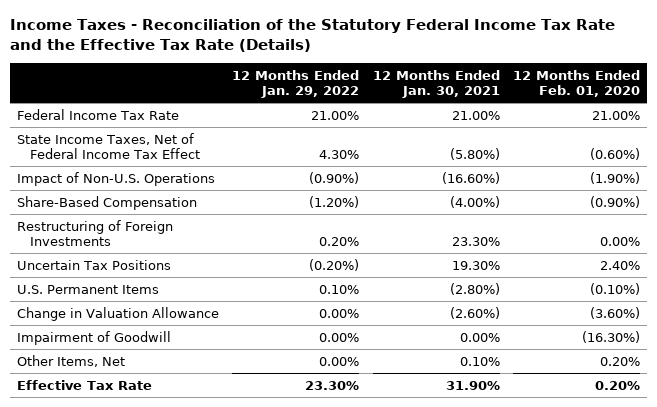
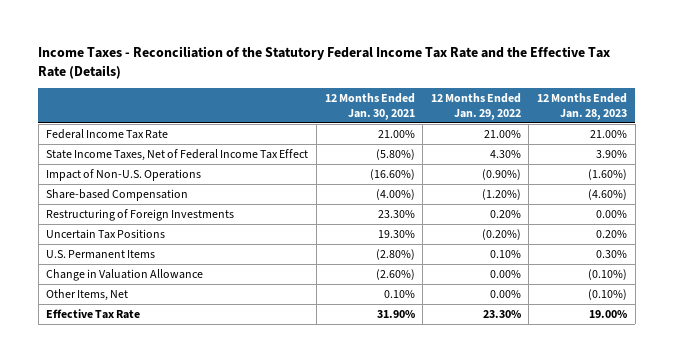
- | 12 Months Ended Jan. 29, 2022 | 12 Months Ended Jan. 30, 2021 | 12 Months Ended Feb. 01, 2020
+ | 12 Months Ended Jan. 30, 2021 | 12 Months Ended Jan. 29, 2022 | 12 Months Ended Jan. 28, 2023
- Share-Based Compensation | (1.20%) | (4.00%) | (0.90%)
+ Share-based Compensation | (4.00%) | (1.20%) | (4.60%)
- Impairment of Goodwill | 0.00% | 0.00% | (16.30%)

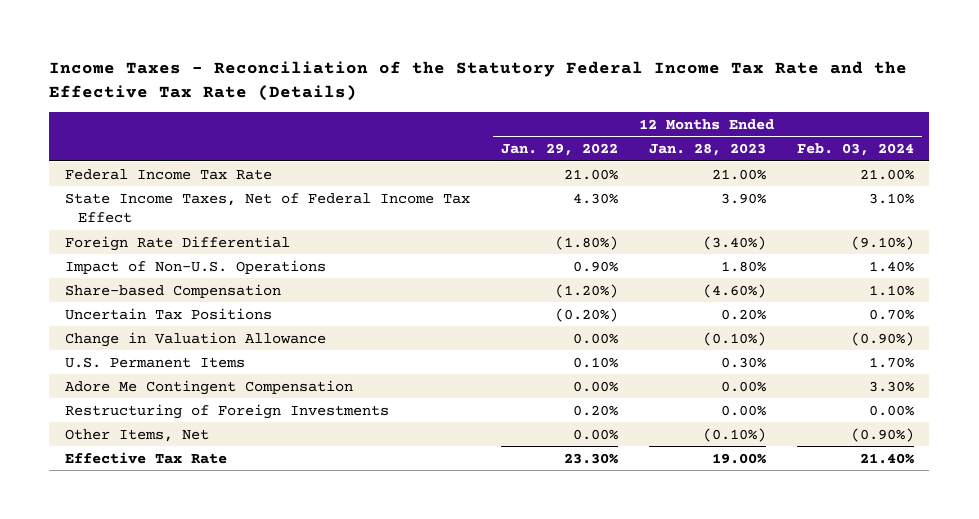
- | 12 Months Ended Jan. 30, 2021 | 12 Months Ended Jan. 29, 2022 | 12 Months Ended Jan. 28, 2023
+ | 12 Months Ended Jan. 29, 2022 | 12 Months Ended Jan. 28, 2023 | 12 Months Ended Feb. 03, 2024
- Impact of Non-U.S. Operations | (16.60%) | (0.90%) | (1.60%)
+ Foreign Rate Differential | (1.80%) | (3.40%) | (9.10%)
+ Impact of Non-U.S. Operations | 0.90% | 1.80% | 1.40%
moved down: U.S. Permanent Items | 0.10% | 0.30% | 1.70%
+ Adore Me Contingent Compensation | 0.00% | 0.00% | 3.30%
moved down: Restructuring of Foreign Investments | 0.20% | 0.00% | 0.00%

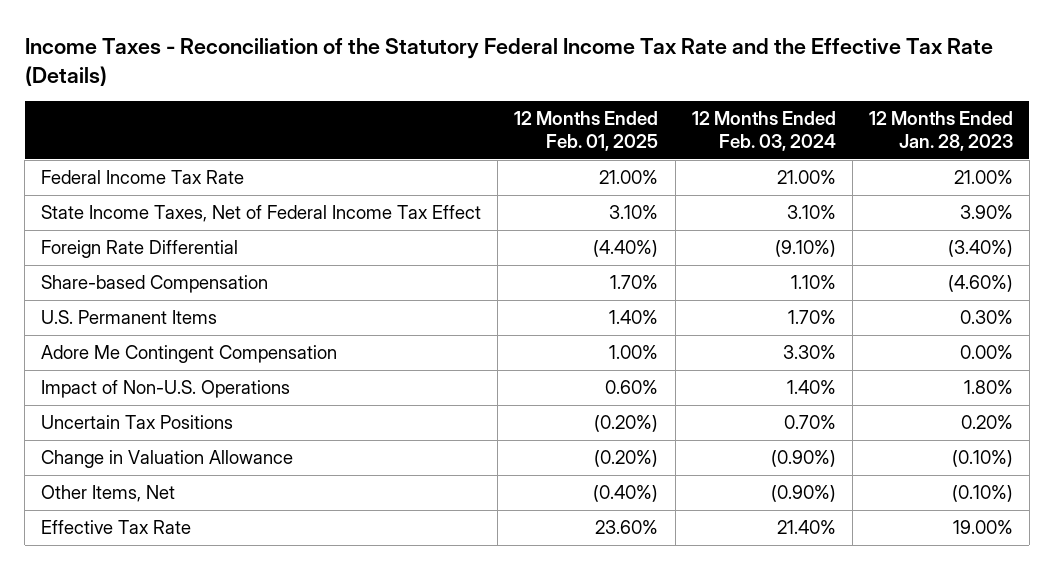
- | 12 Months Ended Jan. 29, 2022 | 12 Months Ended Jan. 28, 2023 | 12 Months Ended Feb. 03, 2024
+ | 12 Months Ended Feb. 01, 2025 | 12 Months Ended Feb. 03, 2024 | 12 Months Ended Jan. 28, 2023
- Restructuring of Foreign Investments | 0.20% | 0.00% | 0.00%
moved down: Impact of Non-U.S. Operations | 0.60% | 1.40% | 1.80%
moved down: Uncertain Tax Positions | (0.20%) | 0.70% | 0.20%
moved down: Change in Valuation Allowance | (0.20%) | (0.90%) | (0.10%)

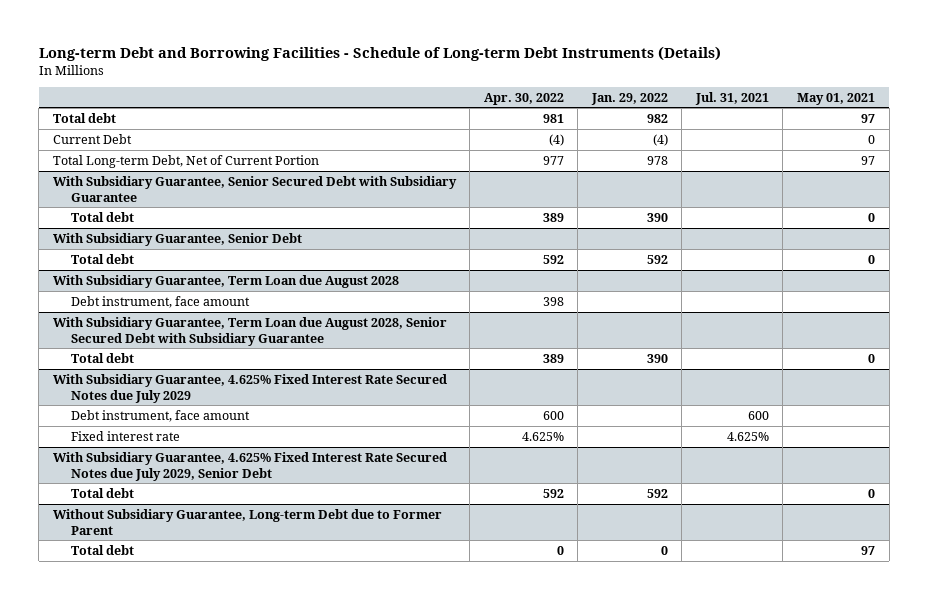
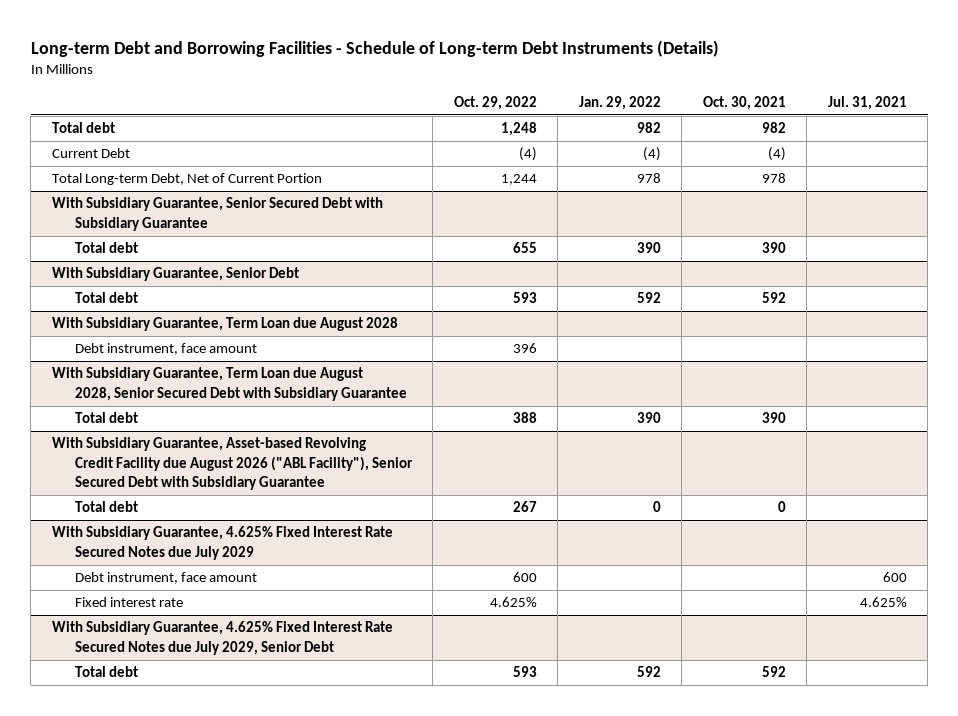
- | Apr. 30, 2022 | Jan. 29, 2022 | Jul. 31, 2021 | May 01, 2021
+ | Oct. 29, 2022 | Jan. 29, 2022 | Oct. 30, 2021 | Jul. 31, 2021
+ With Subsidiary Guarantee, Asset-based Revolving Credit Facility due August 2026 ("ABL Facility"), Senior Secured Debt with Subsidiary Guarantee
+ Total debt | 267 | 0 | 0 |
- Without Subsidiary Guarantee, Long-term Debt due to Former Parent
- Total debt | 0 | 0 | | 97

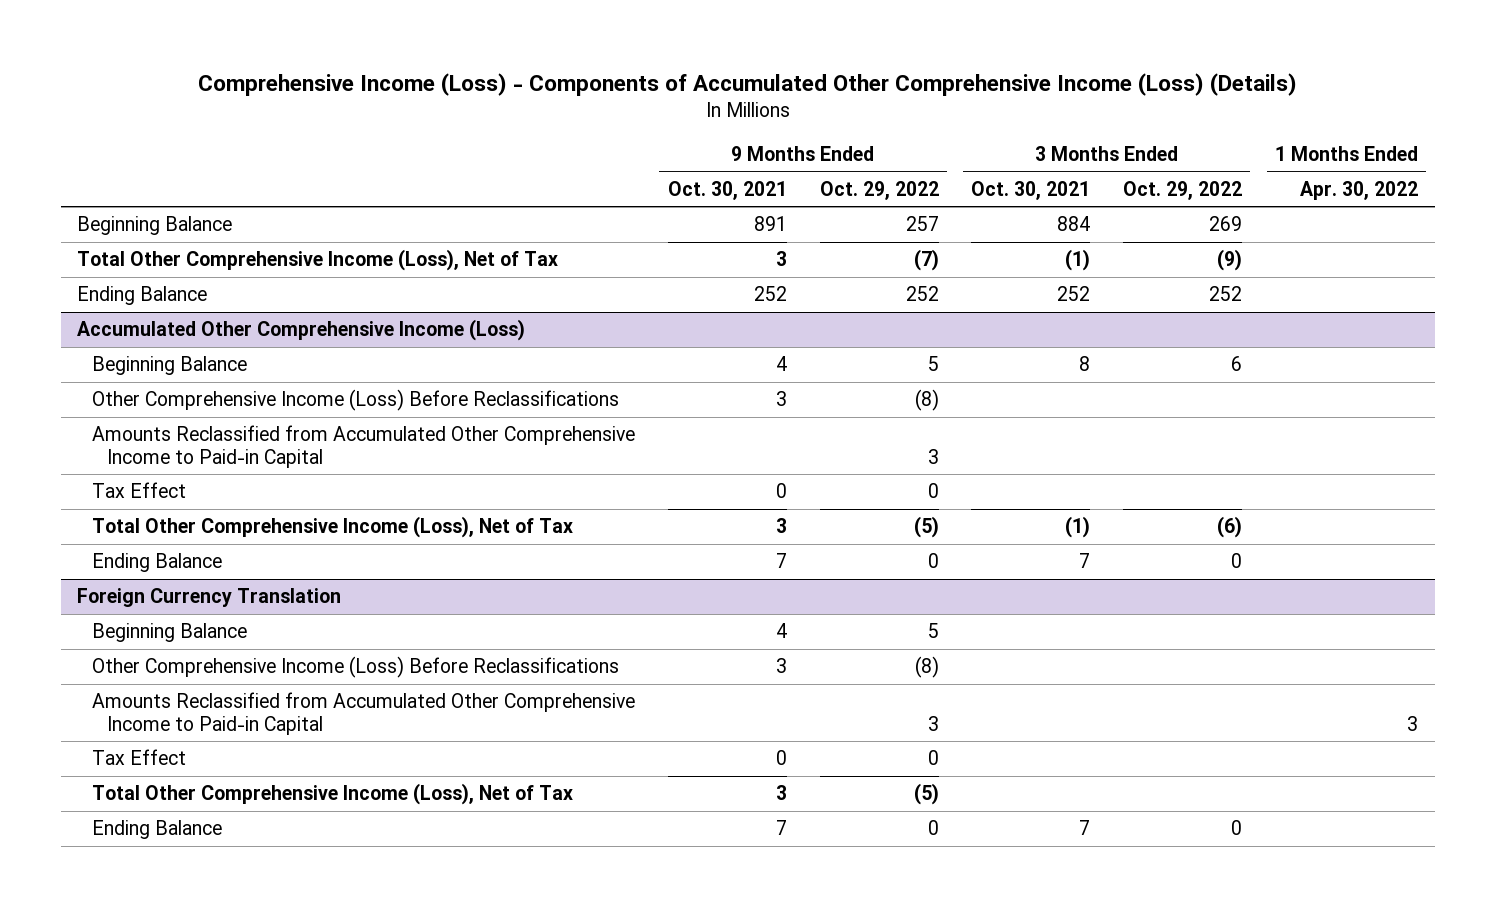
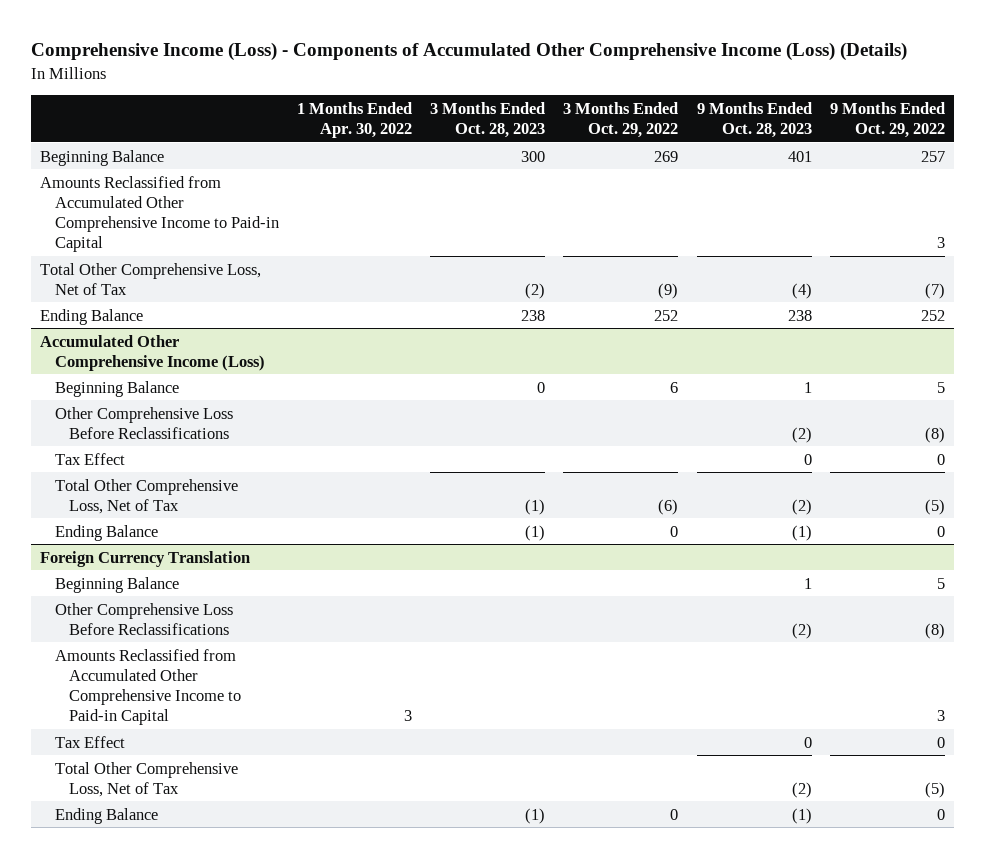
- | 9 Months Ended Oct. 30, 2021 | 9 Months Ended Oct. 29, 2022 | 3 Months Ended Oct. 30, 2021 | 3 Months Ended Oct. 29, 2022 | 1 Months Ended Apr. 30, 2022
+ | 1 Months Ended Apr. 30, 2022 | 3 Months Ended Oct. 28, 2023 | 3 Months Ended Oct. 29, 2022 | 9 Months Ended Oct. 28, 2023 | 9 Months Ended Oct. 29, 2022
- Total Other Comprehensive Income (Loss), Net of Tax | 3 | (7) | (1) | (9) |
+ Amounts Reclassified from Accumulated Other Comprehensive Income to Paid-in Capital | | | | | 3
+ Total Other Comprehensive Loss, Net of Tax | | (2) | (9) | (4) | (7)
@ Accumulated Other Comprehensive Income (Loss)
- Other Comprehensive Income (Loss) Before Reclassifications | 3 | (8) | | |
- Amounts Reclassified from Accumulated Other Comprehensive Income to Paid-in Capital | | 3 | | |
+ Other Comprehensive Loss Before Reclassifications | | | | (2) | (8)
- Total Other Comprehensive Income (Loss), Net of Tax | 3 | (5) | (1) | (6) |
+ Total Other Comprehensive Loss, Net of Tax | | (1) | (6) | (2) | (5)
@ Foreign Currency Translation
- Other Comprehensive Income (Loss) Before Reclassifications | 3 | (8) | | |
+ Other Comprehensive Loss Before Reclassifications | | | | (2) | (8)
- Total Other Comprehensive Income (Loss), Net of Tax | 3 | (5) | | |
+ Total Other Comprehensive Loss, Net of Tax | | | | (2) | (5)

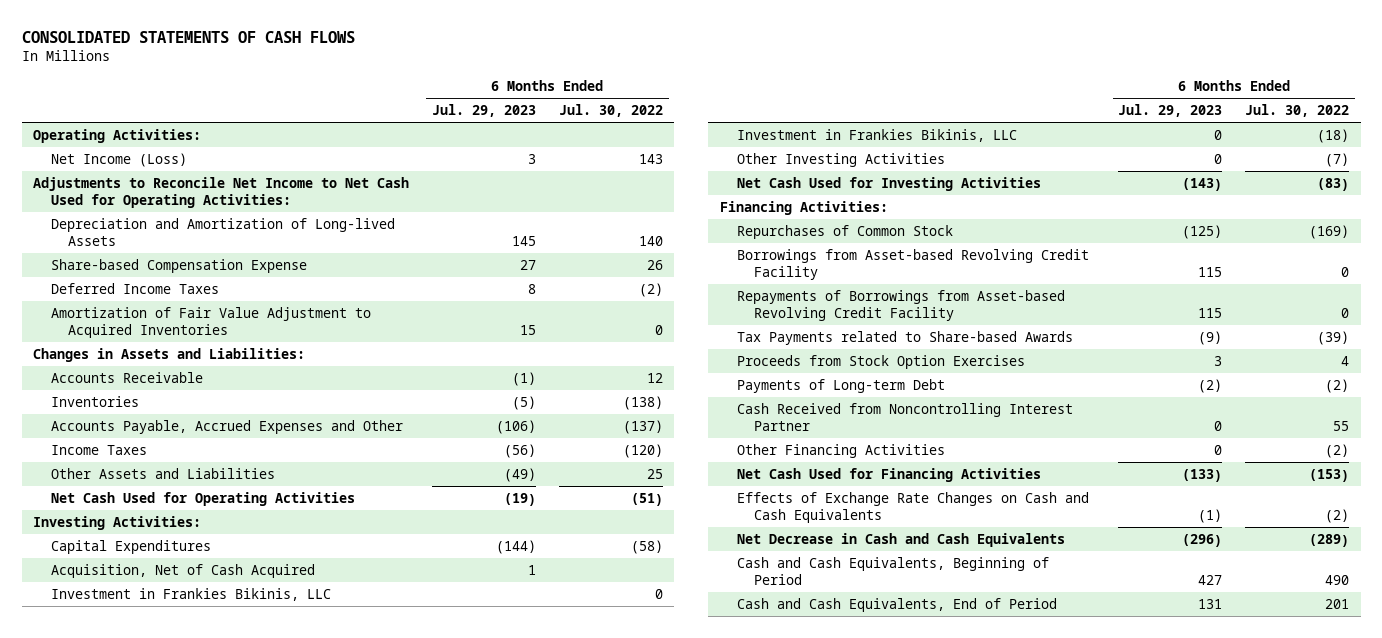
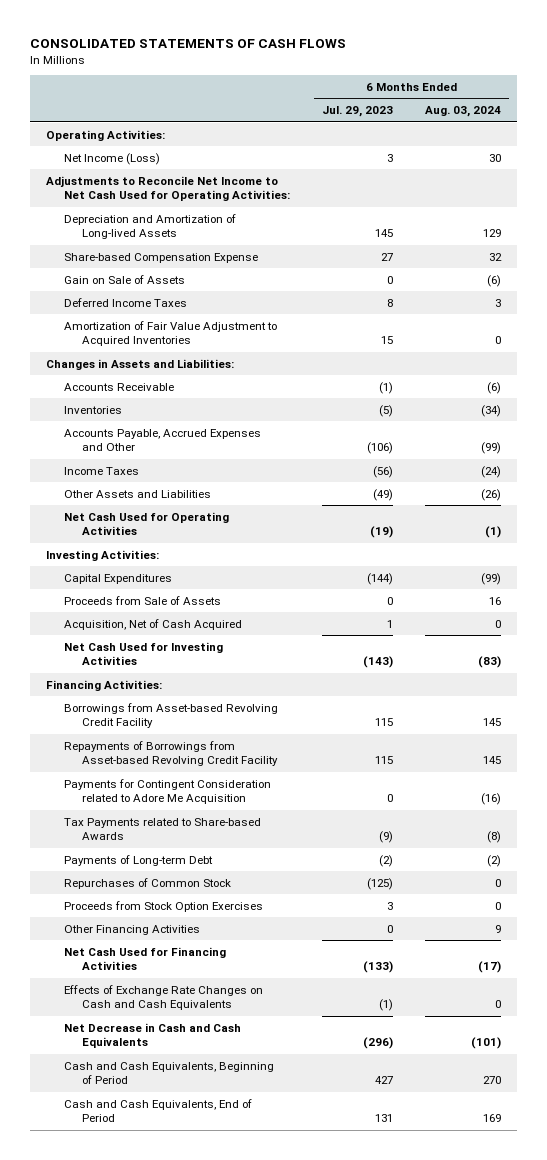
- | 6 Months Ended Jul. 29, 2023 | 6 Months Ended Jul. 30, 2022
+ | 6 Months Ended Jul. 29, 2023 | 6 Months Ended Aug. 03, 2024
+ Gain on Sale of Assets | 0 | (6)
+ Proceeds from Sale of Assets | 0 | 16
- Investment in Frankies Bikinis, LLC | | 0
- Investment in Frankies Bikinis, LLC | 0 | (18)
- Other Investing Activities | 0 | (7)
+ Payments for Contingent Consideration related to Adore Me Acquisition | 0 | (16)
- Cash Received from Noncontrolling Interest Partner | 0 | 55
moved down: Repurchases of Common Stock | (125) | 0
moved down: Proceeds from Stock Option Exercises | 3 | 0

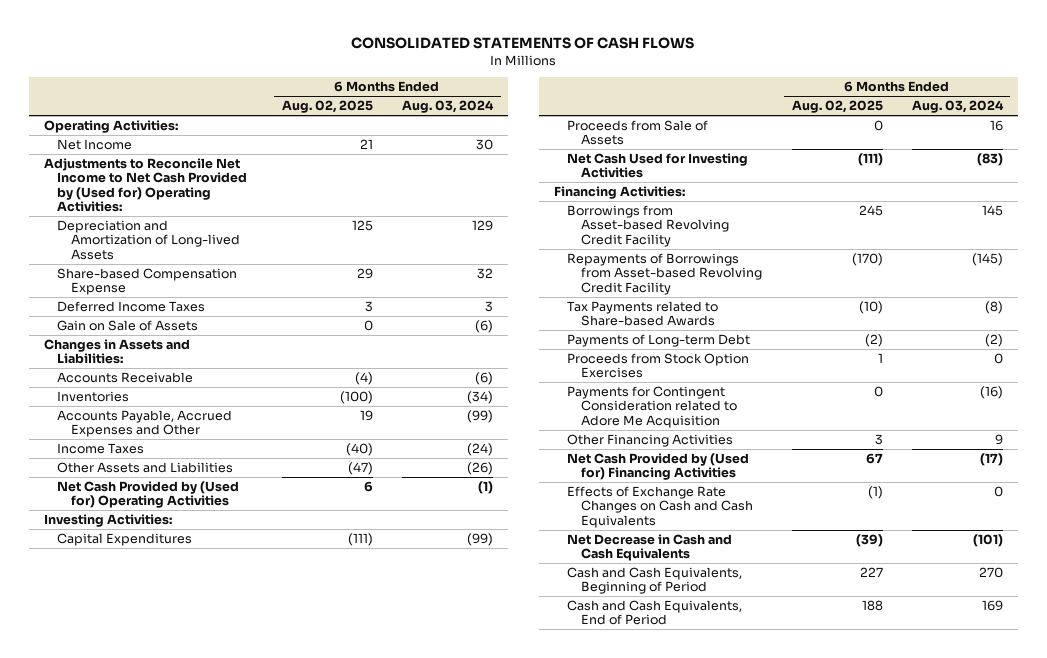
- | 6 Months Ended Jul. 29, 2023 | 6 Months Ended Aug. 03, 2024
+ | 6 Months Ended Aug. 02, 2025 | 6 Months Ended Aug. 03, 2024
- Net Income (Loss) | 3 | 30
- Adjustments to Reconcile Net Income to Net Cash Used for Operating Activities:
+ Net Income | 21 | 30
+ Adjustments to Reconcile Net Income to Net Cash Provided by (Used for) Operating Activities:
- Amortization of Fair Value Adjustment to Acquired Inventories | 15 | 0
moved down: Gain on Sale of Assets | 0 | (6)
- Net Cash Used for Operating Activities | (19) | (1)
+ Net Cash Provided by (Used for) Operating Activities | 6 | (1)
- Acquisition, Net of Cash Acquired | 1 | 0
- Repayments of Borrowings from Asset-based Revolving Credit Facility | 115 | 145
+ Repayments of Borrowings from Asset-based Revolving Credit Facility | (170) | (145)
- Repurchases of Common Stock | (125) | 0
moved down: Payments for Contingent Consideration related to Adore Me Acquisition | 0 | (16)
- Net Cash Used for Financing Activities | (133) | (17)
+ Net Cash Provided by (Used for) Financing Activities | 67 | (17)

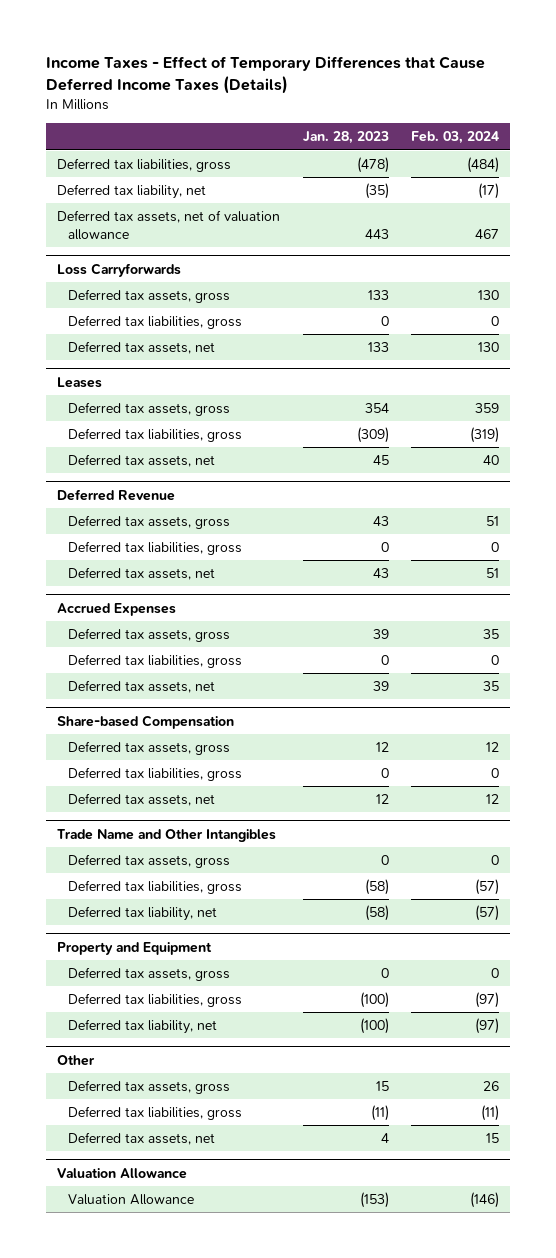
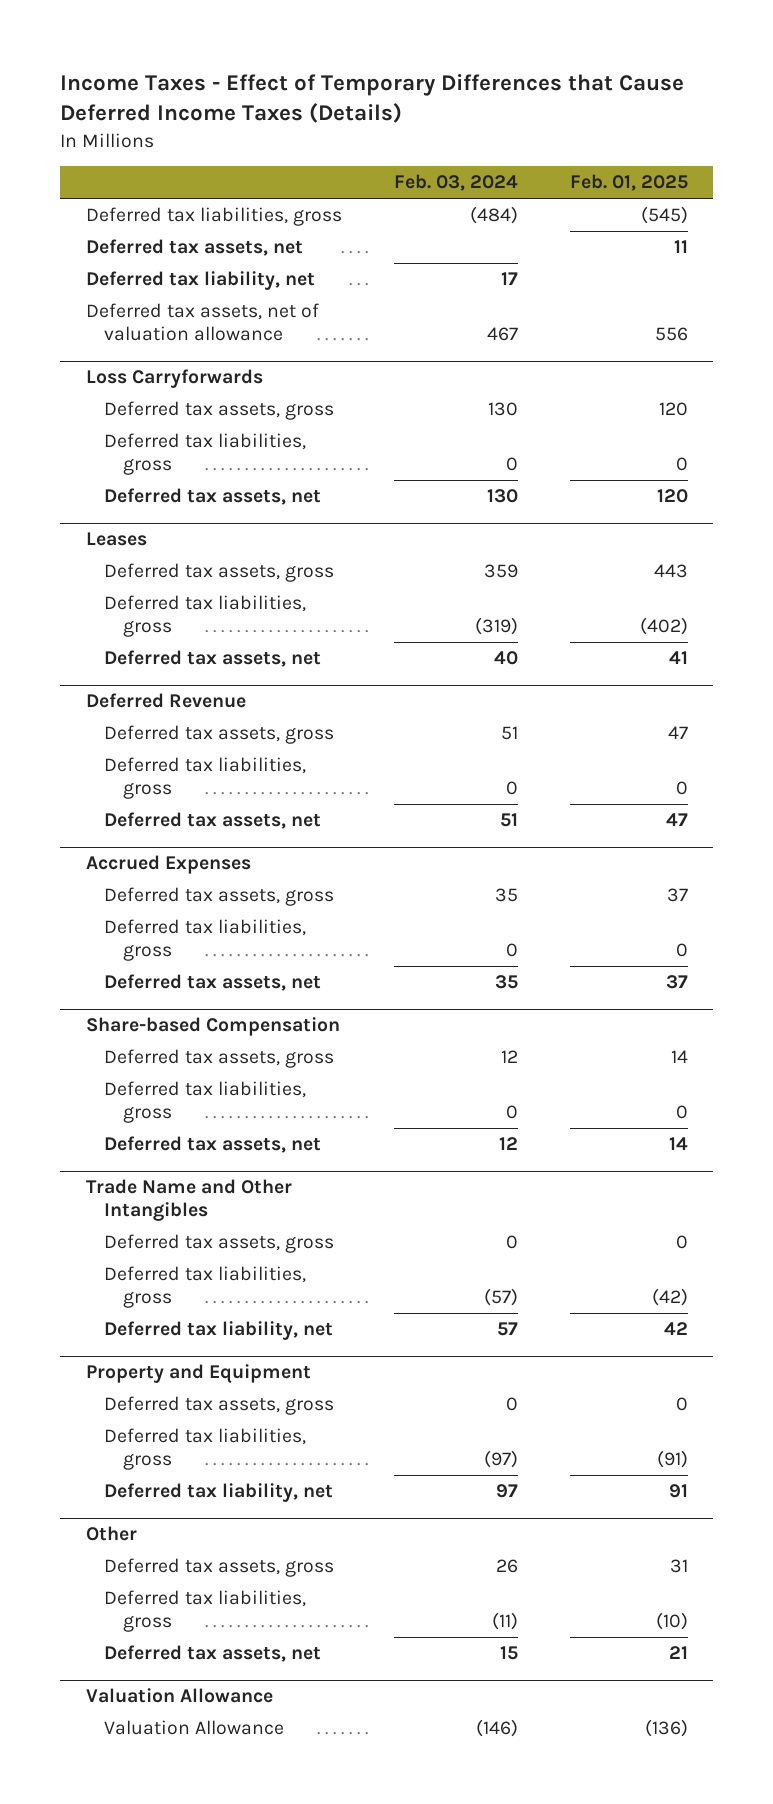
- | Jan. 28, 2023 | Feb. 03, 2024
+ | Feb. 03, 2024 | Feb. 01, 2025
- Deferred tax liability, net | (35) | (17)
+ Deferred tax assets, net | | 11
+ Deferred tax liability, net | 17 |
@ Trade Name and Other Intangibles
- Deferred tax liability, net | (58) | (57)
+ Deferred tax liability, net | 57 | 42
@ Property and Equipment
- Deferred tax liability, net | (100) | (97)
+ Deferred tax liability, net | 97 | 91

